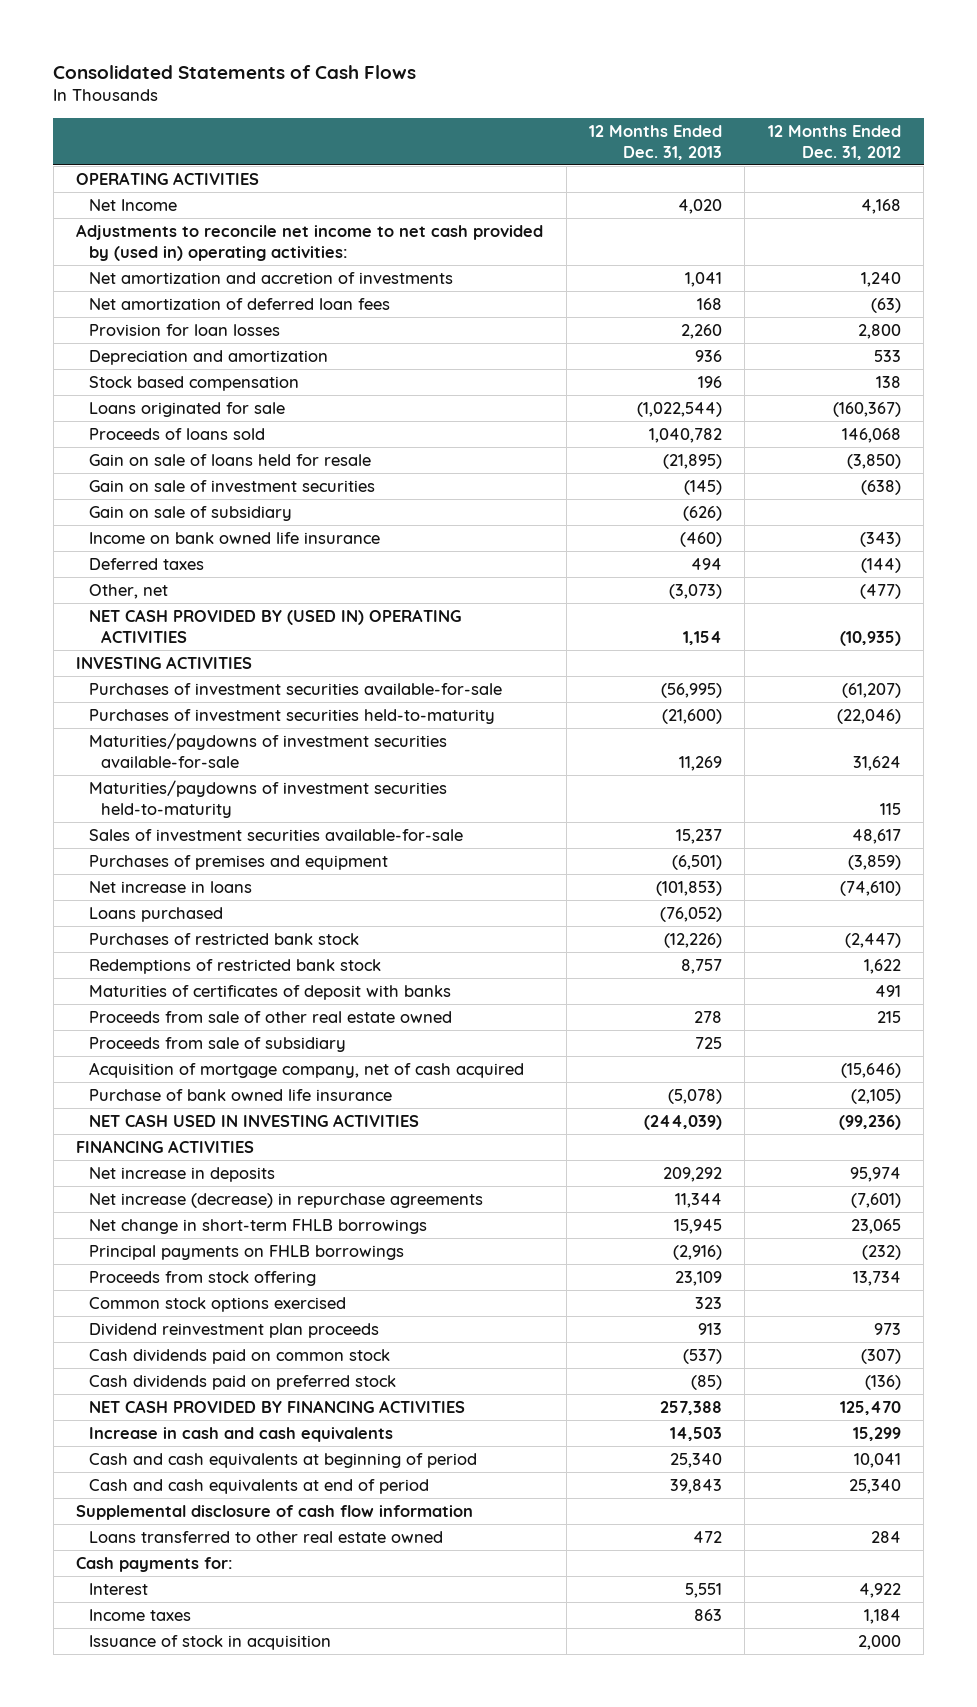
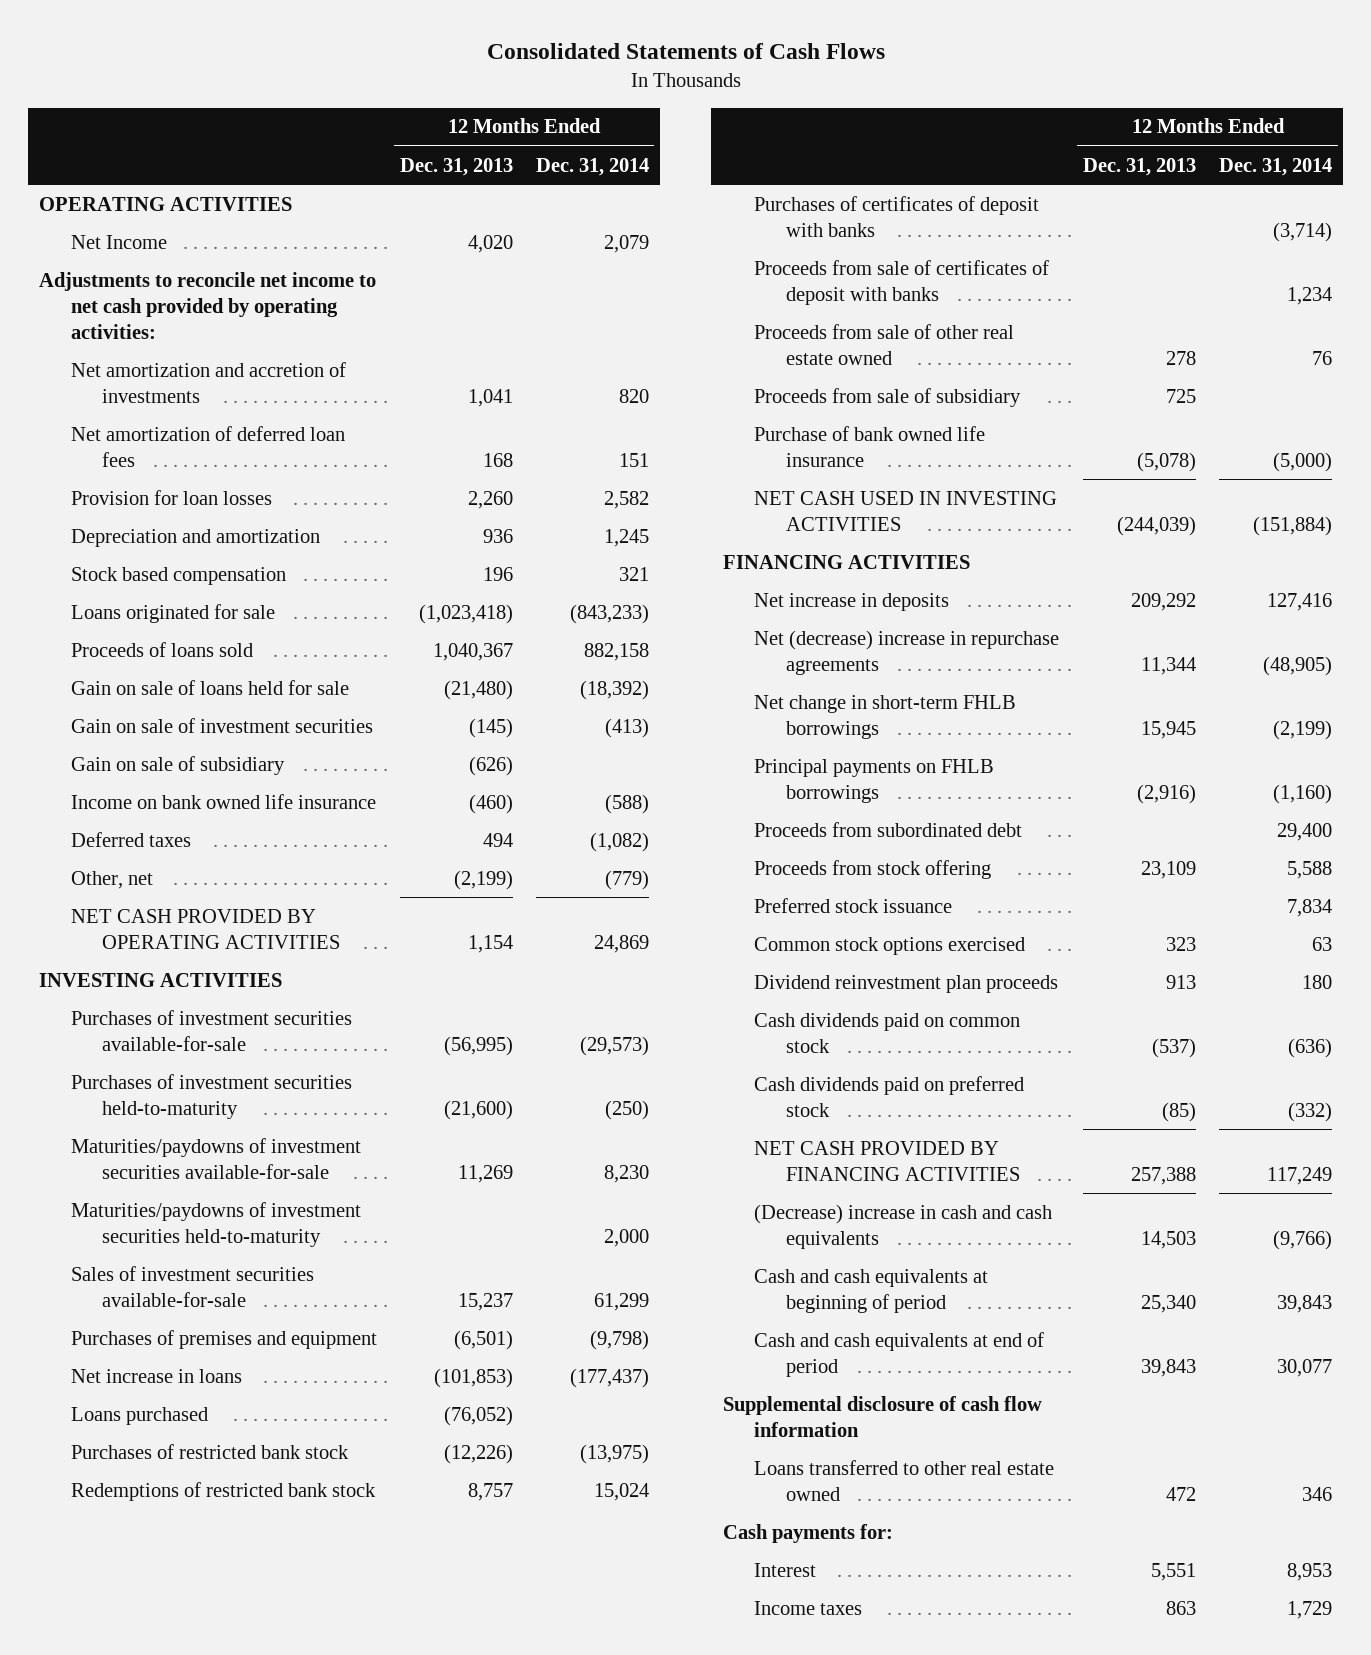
- | 12 Months Ended Dec. 31, 2013 | 12 Months Ended Dec. 31, 2012
+ | 12 Months Ended Dec. 31, 2013 | 12 Months Ended Dec. 31, 2014
- Adjustments to reconcile net income to net cash provided by (used in) operating activities:
+ Adjustments to reconcile net income to net cash provided by operating activities:
- Loans originated for sale | (1,022,544) | (160,367)
- Proceeds of loans sold | 1,040,782 | 146,068
- Gain on sale of loans held for resale | (21,895) | (3,850)
+ Loans originated for sale | (1,023,418) | (843,233)
+ Proceeds of loans sold | 1,040,367 | 882,158
+ Gain on sale of loans held for sale | (21,480) | (18,392)
- Other, net | (3,073) | (477)
- NET CASH PROVIDED BY (USED IN) OPERATING ACTIVITIES | 1,154 | (10,935)
+ Other, net | (2,199) | (779)
+ NET CASH PROVIDED BY OPERATING ACTIVITIES | 1,154 | 24,869
- Maturities of certificates of deposit with banks | | 491
+ Purchases of certificates of deposit with banks | | (3,714)
+ Proceeds from sale of certificates of deposit with banks | | 1,234
- Acquisition of mortgage company, net of cash acquired | | (15,646)
- Net increase (decrease) in repurchase agreements | 11,344 | (7,601)
+ Net (decrease) increase in repurchase agreements | 11,344 | (48,905)
+ Proceeds from subordinated debt | | 29,400
+ Preferred stock issuance | | 7,834
- Increase in cash and cash equivalents | 14,503 | 15,299
+ (Decrease) increase in cash and cash equivalents | 14,503 | (9,766)
- Issuance of stock in acquisition | | 2,000

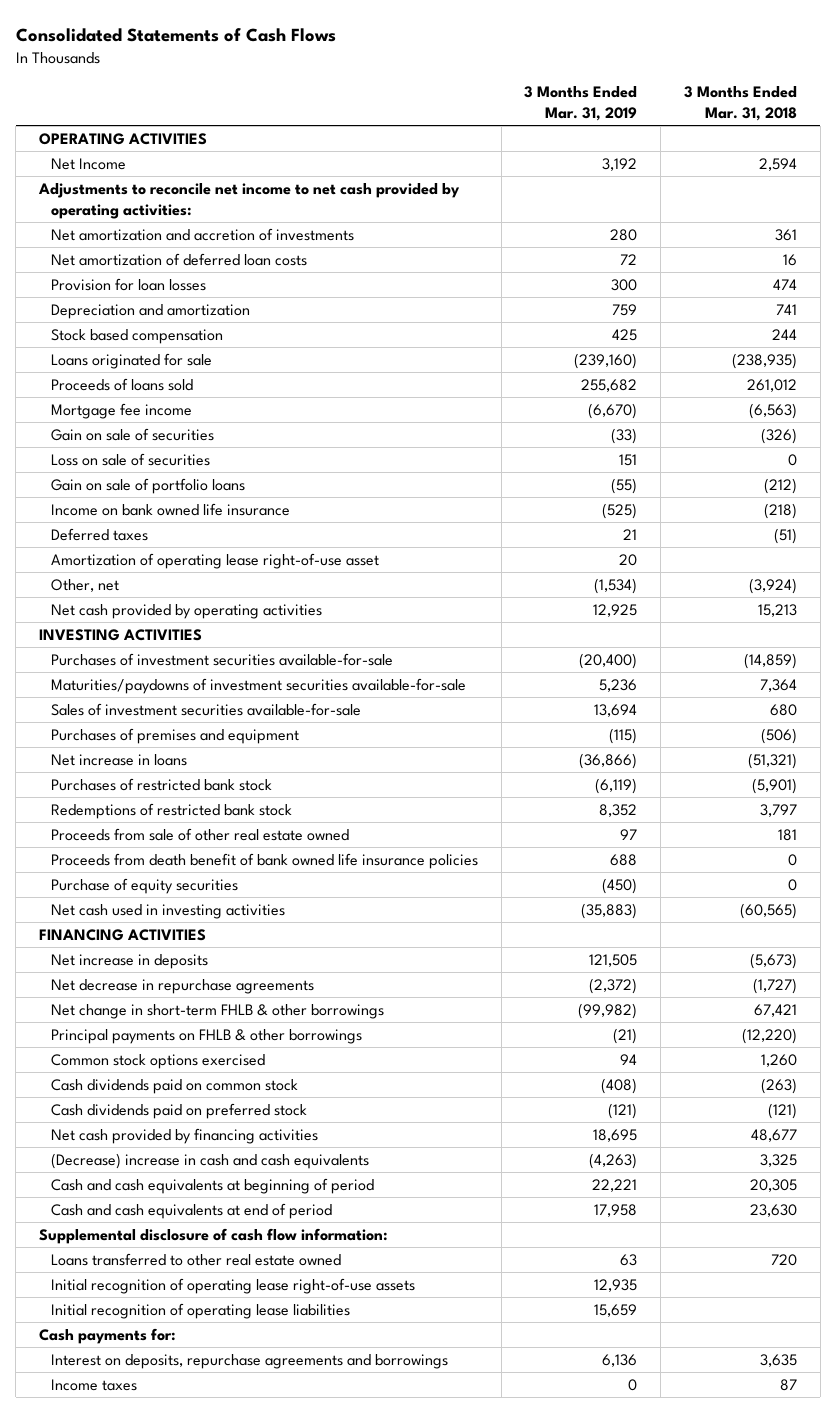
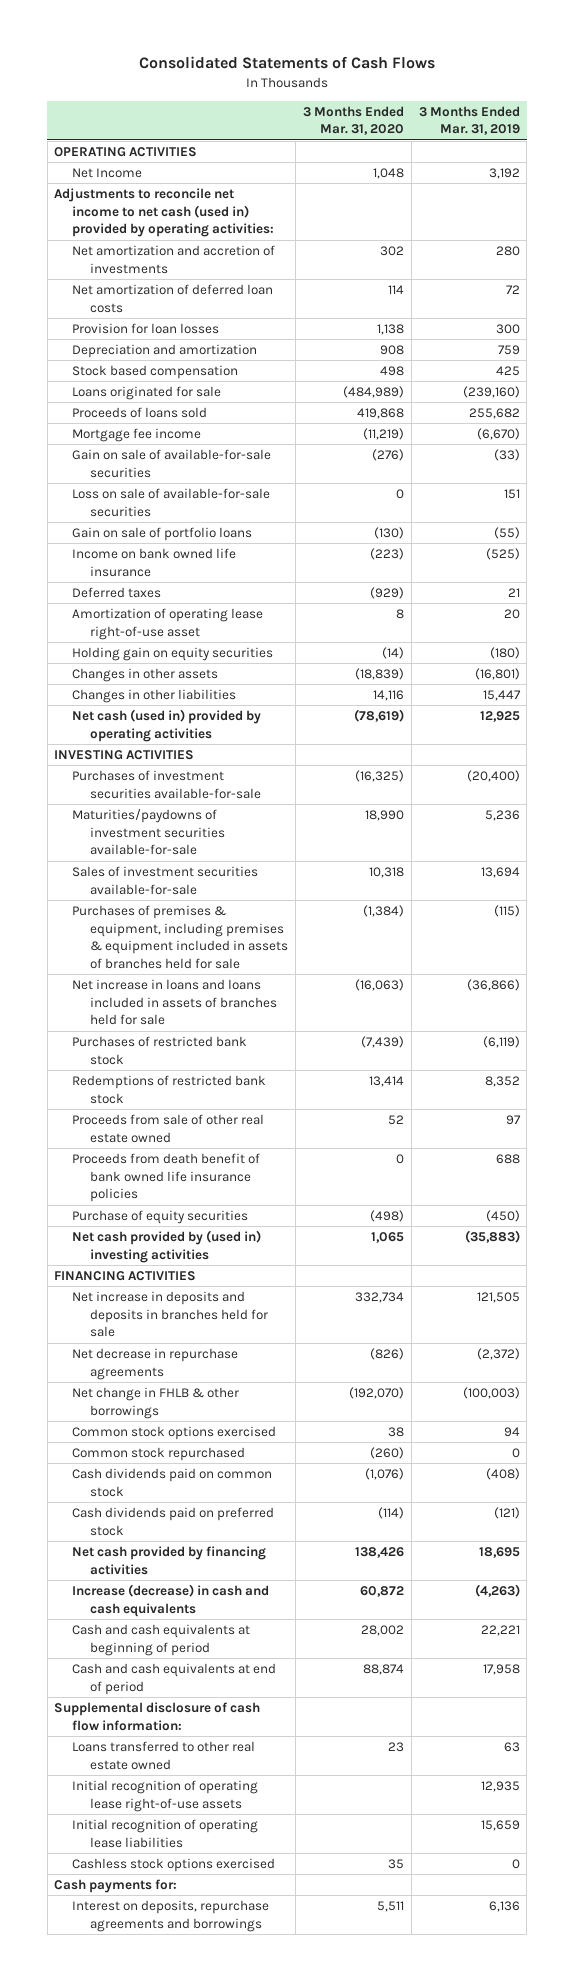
- | 3 Months Ended Mar. 31, 2019 | 3 Months Ended Mar. 31, 2018
+ | 3 Months Ended Mar. 31, 2020 | 3 Months Ended Mar. 31, 2019
- Adjustments to reconcile net income to net cash provided by operating activities:
+ Adjustments to reconcile net income to net cash (used in) provided by operating activities:
- Gain on sale of securities | (33) | (326)
- Loss on sale of securities | 151 | 0
+ Gain on sale of available-for-sale securities | (276) | (33)
+ Loss on sale of available-for-sale securities | 0 | 151
- Other, net | (1,534) | (3,924)
- Net cash provided by operating activities | 12,925 | 15,213
+ Holding gain on equity securities | (14) | (180)
+ Changes in other assets | (18,839) | (16,801)
+ Changes in other liabilities | 14,116 | 15,447
+ Net cash (used in) provided by operating activities | (78,619) | 12,925
- Purchases of premises and equipment | (115) | (506)
- Net increase in loans | (36,866) | (51,321)
+ Purchases of premises & equipment, including premises & equipment included in assets of branches held for sale | (1,384) | (115)
+ Net increase in loans and loans included in assets of branches held for sale | (16,063) | (36,866)
- Net cash used in investing activities | (35,883) | (60,565)
+ Net cash provided by (used in) investing activities | 1,065 | (35,883)
- Net increase in deposits | 121,505 | (5,673)
+ Net increase in deposits and deposits in branches held for sale | 332,734 | 121,505
- Net change in short-term FHLB & other borrowings | (99,982) | 67,421
- Principal payments on FHLB & other borrowings | (21) | (12,220)
+ Net change in FHLB & other borrowings | (192,070) | (100,003)
+ Common stock repurchased | (260) | 0
- (Decrease) increase in cash and cash equivalents | (4,263) | 3,325
+ Increase (decrease) in cash and cash equivalents | 60,872 | (4,263)
+ Cashless stock options exercised | 35 | 0
- Income taxes | 0 | 87

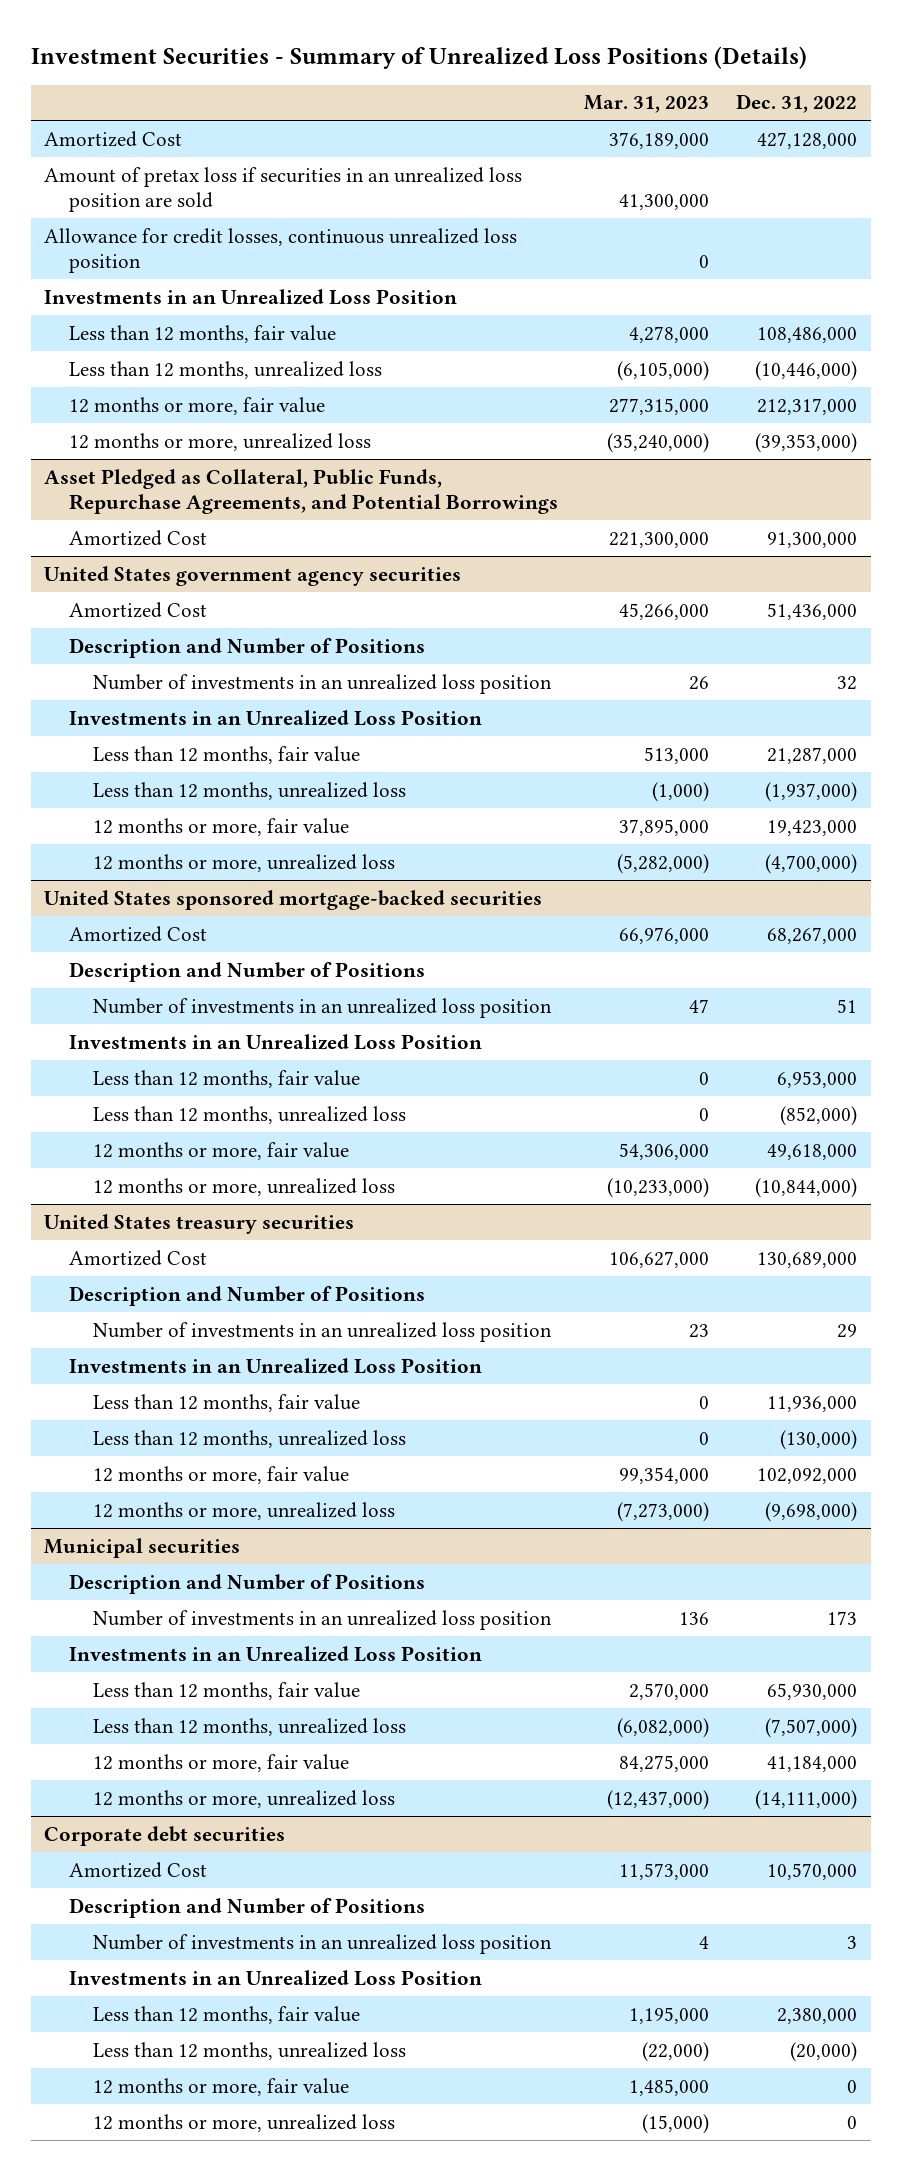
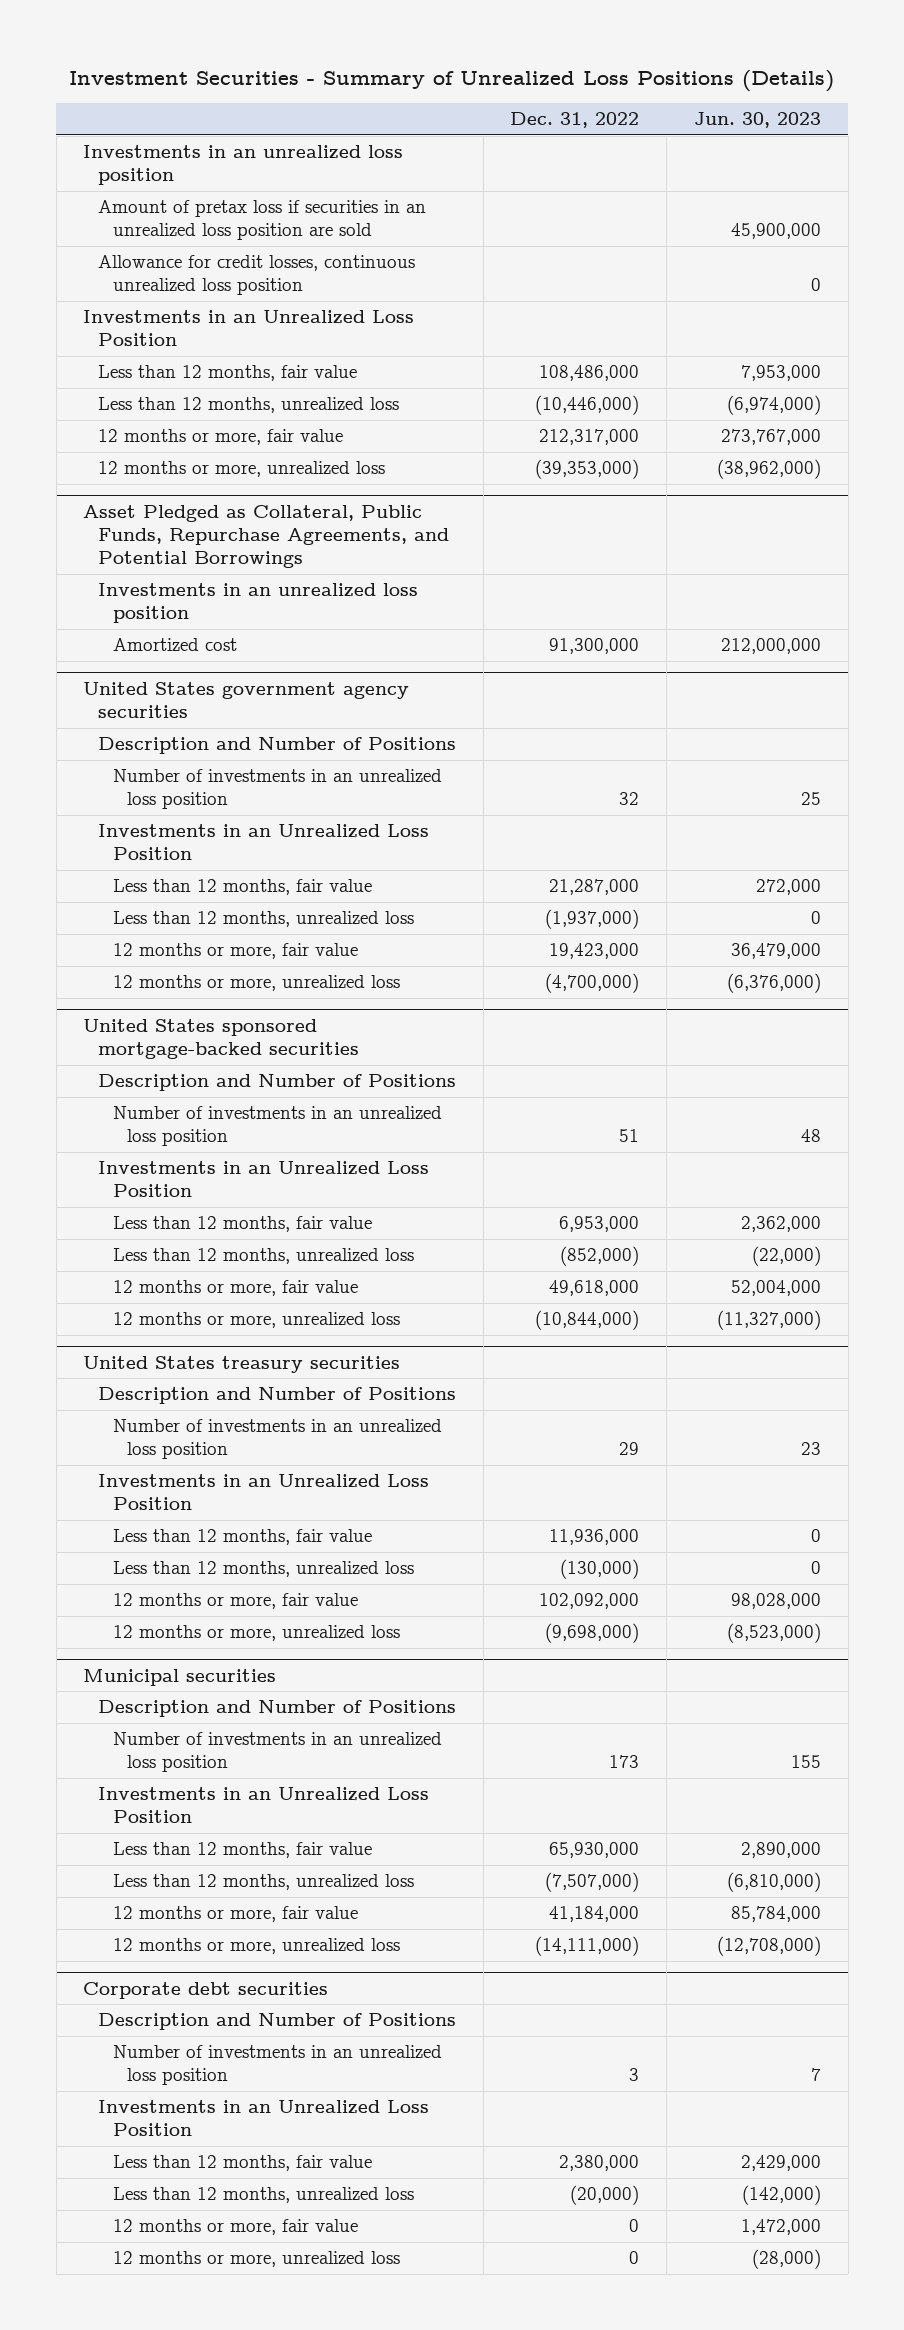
- | Mar. 31, 2023 | Dec. 31, 2022
+ | Dec. 31, 2022 | Jun. 30, 2023
- Amortized Cost | 376,189,000 | 427,128,000
+ Investments in an unrealized loss position
@ Asset Pledged as Collateral, Public Funds, Repurchase Agreements, and Potential Borrowings
- Amortized Cost | 221,300,000 | 91,300,000
+ Investments in an unrealized loss position
+ Amortized cost | 91,300,000 | 212,000,000
@ United States government agency securities
- Amortized Cost | 45,266,000 | 51,436,000
@ United States sponsored mortgage-backed securities
- Amortized Cost | 66,976,000 | 68,267,000
@ United States treasury securities
- Amortized Cost | 106,627,000 | 130,689,000
@ Corporate debt securities
- Amortized Cost | 11,573,000 | 10,570,000

